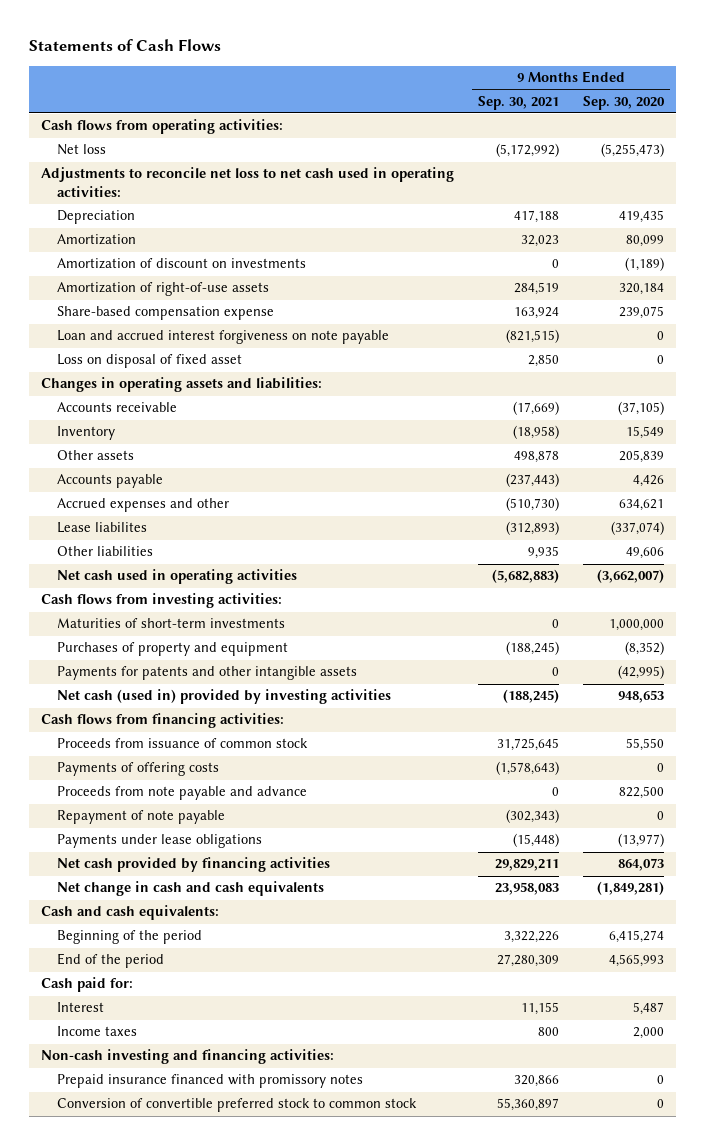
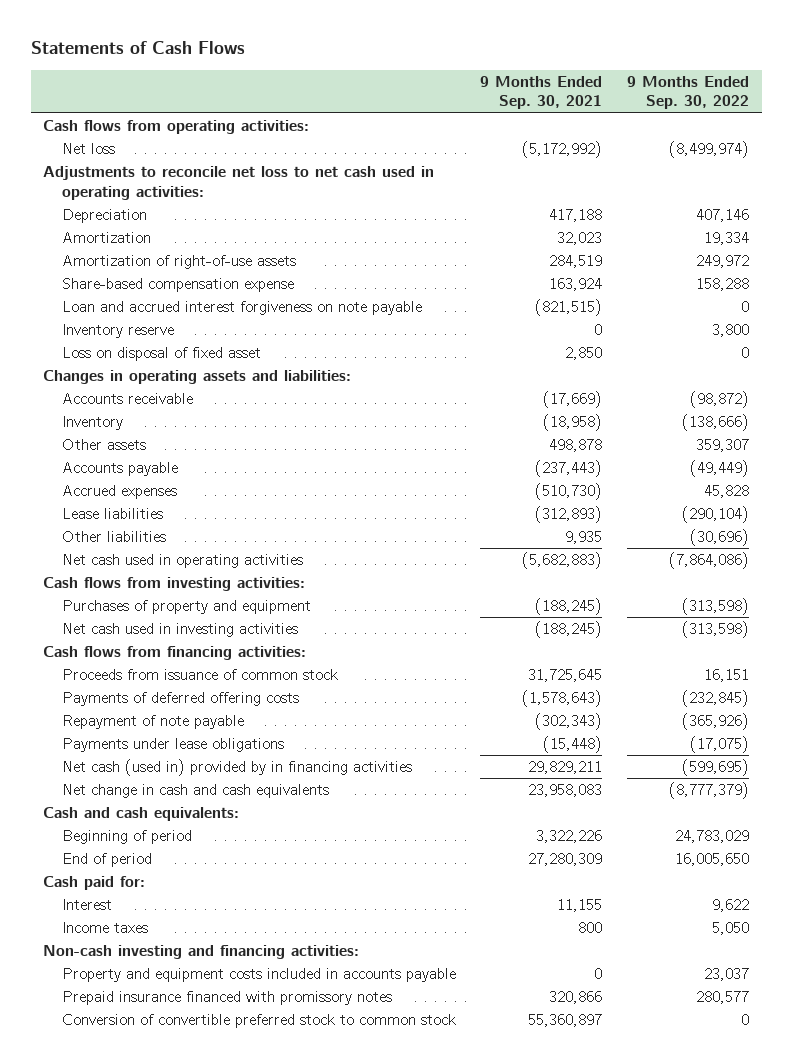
- | 9 Months Ended Sep. 30, 2021 | 9 Months Ended Sep. 30, 2020
+ | 9 Months Ended Sep. 30, 2021 | 9 Months Ended Sep. 30, 2022
- Amortization of discount on investments | 0 | (1,189)
+ Inventory reserve | 0 | 3,800
- Accrued expenses and other | (510,730) | 634,621
- Lease liabilites | (312,893) | (337,074)
+ Accrued expenses | (510,730) | 45,828
+ Lease liabilities | (312,893) | (290,104)
- Maturities of short-term investments | 0 | 1,000,000
- Payments for patents and other intangible assets | 0 | (42,995)
- Net cash (used in) provided by investing activities | (188,245) | 948,653
+ Net cash used in investing activities | (188,245) | (313,598)
- Payments of offering costs | (1,578,643) | 0
- Proceeds from note payable and advance | 0 | 822,500
+ Payments of deferred offering costs | (1,578,643) | (232,845)
- Net cash provided by financing activities | 29,829,211 | 864,073
+ Net cash (used in) provided by in financing activities | 29,829,211 | (599,695)
- Beginning of the period | 3,322,226 | 6,415,274
- End of the period | 27,280,309 | 4,565,993
+ Beginning of period | 3,322,226 | 24,783,029
+ End of period | 27,280,309 | 16,005,650
+ Property and equipment costs included in accounts payable | 0 | 23,037

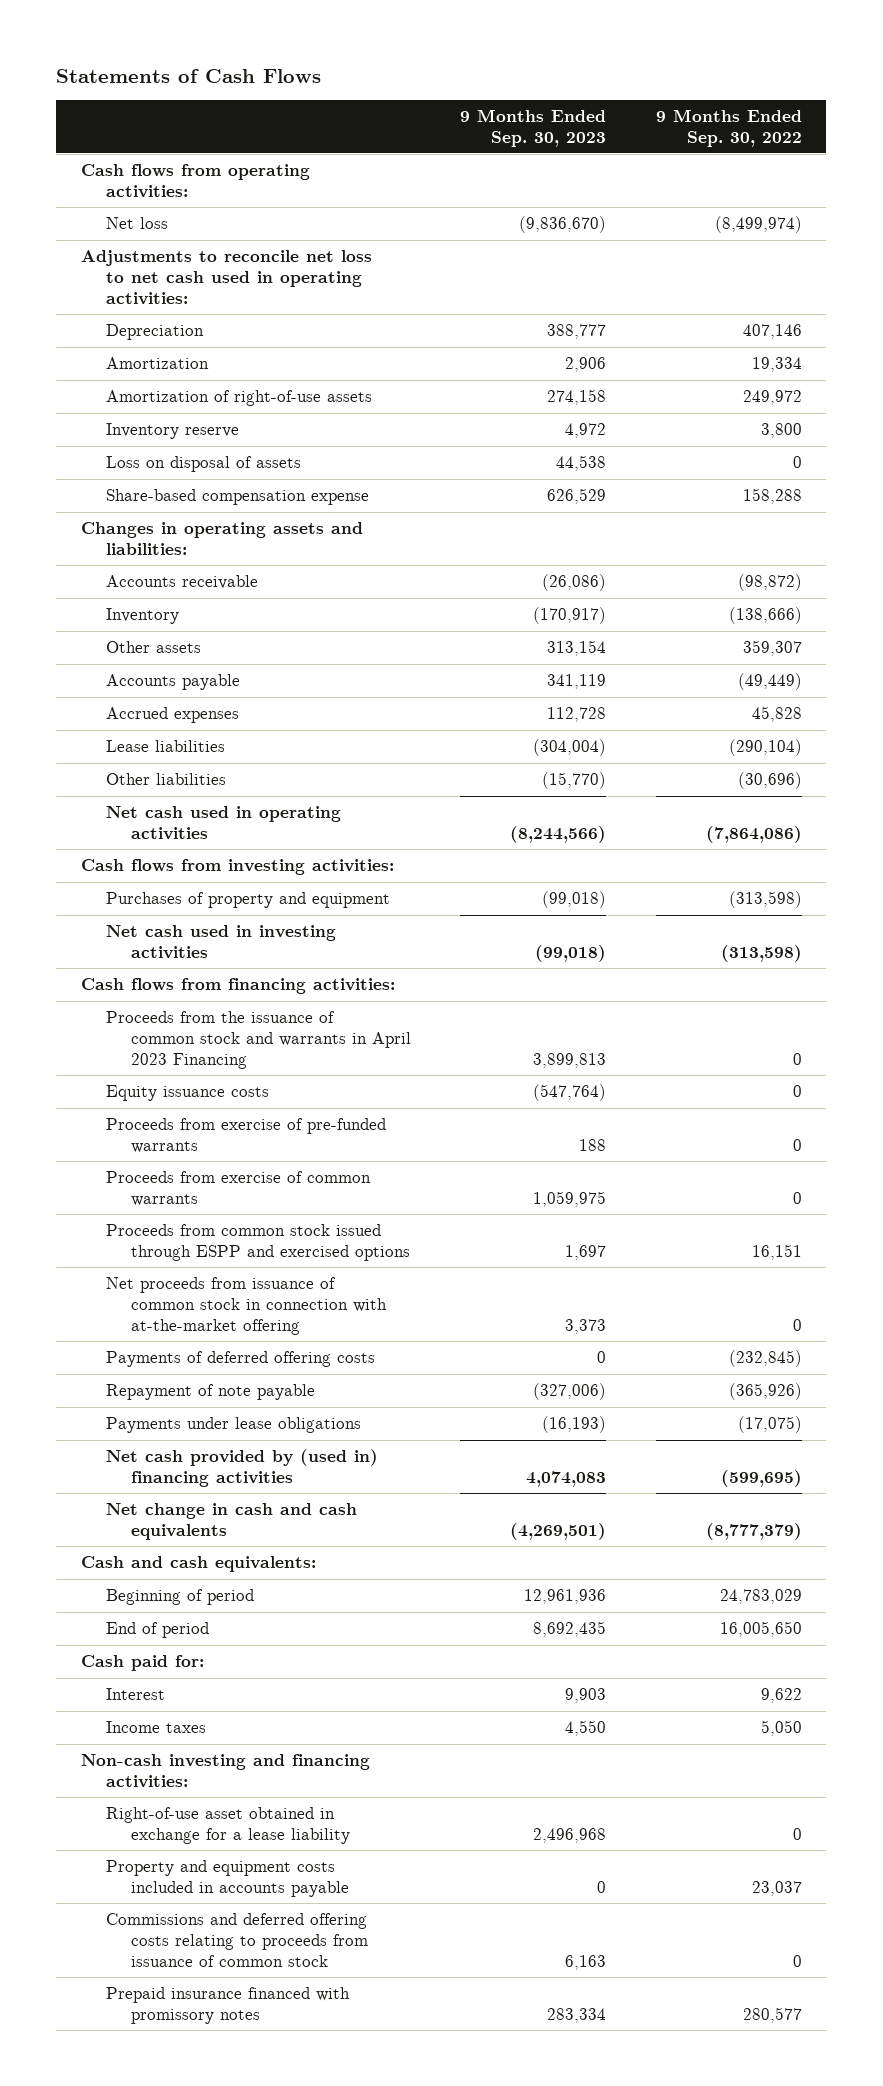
- | 9 Months Ended Sep. 30, 2021 | 9 Months Ended Sep. 30, 2022
+ | 9 Months Ended Sep. 30, 2023 | 9 Months Ended Sep. 30, 2022
- Loan and accrued interest forgiveness on note payable | (821,515) | 0
- Loss on disposal of fixed asset | 2,850 | 0
+ Loss on disposal of assets | 44,538 | 0
moved down: Share-based compensation expense | 626,529 | 158,288
- Proceeds from issuance of common stock | 31,725,645 | 16,151
+ Proceeds from the issuance of common stock and warrants in April 2023 Financing | 3,899,813 | 0
+ Equity issuance costs | (547,764) | 0
+ Proceeds from exercise of pre-funded warrants | 188 | 0
+ Proceeds from exercise of common warrants | 1,059,975 | 0
+ Proceeds from common stock issued through ESPP and exercised options | 1,697 | 16,151
+ Net proceeds from issuance of common stock in connection with at-the-market offering | 3,373 | 0
- Net cash (used in) provided by in financing activities | 29,829,211 | (599,695)
+ Net cash provided by (used in) financing activities | 4,074,083 | (599,695)
+ Right-of-use asset obtained in exchange for a lease liability | 2,496,968 | 0
+ Commissions and deferred offering costs relating to proceeds from issuance of common stock | 6,163 | 0
- Conversion of convertible preferred stock to common stock | 55,360,897 | 0

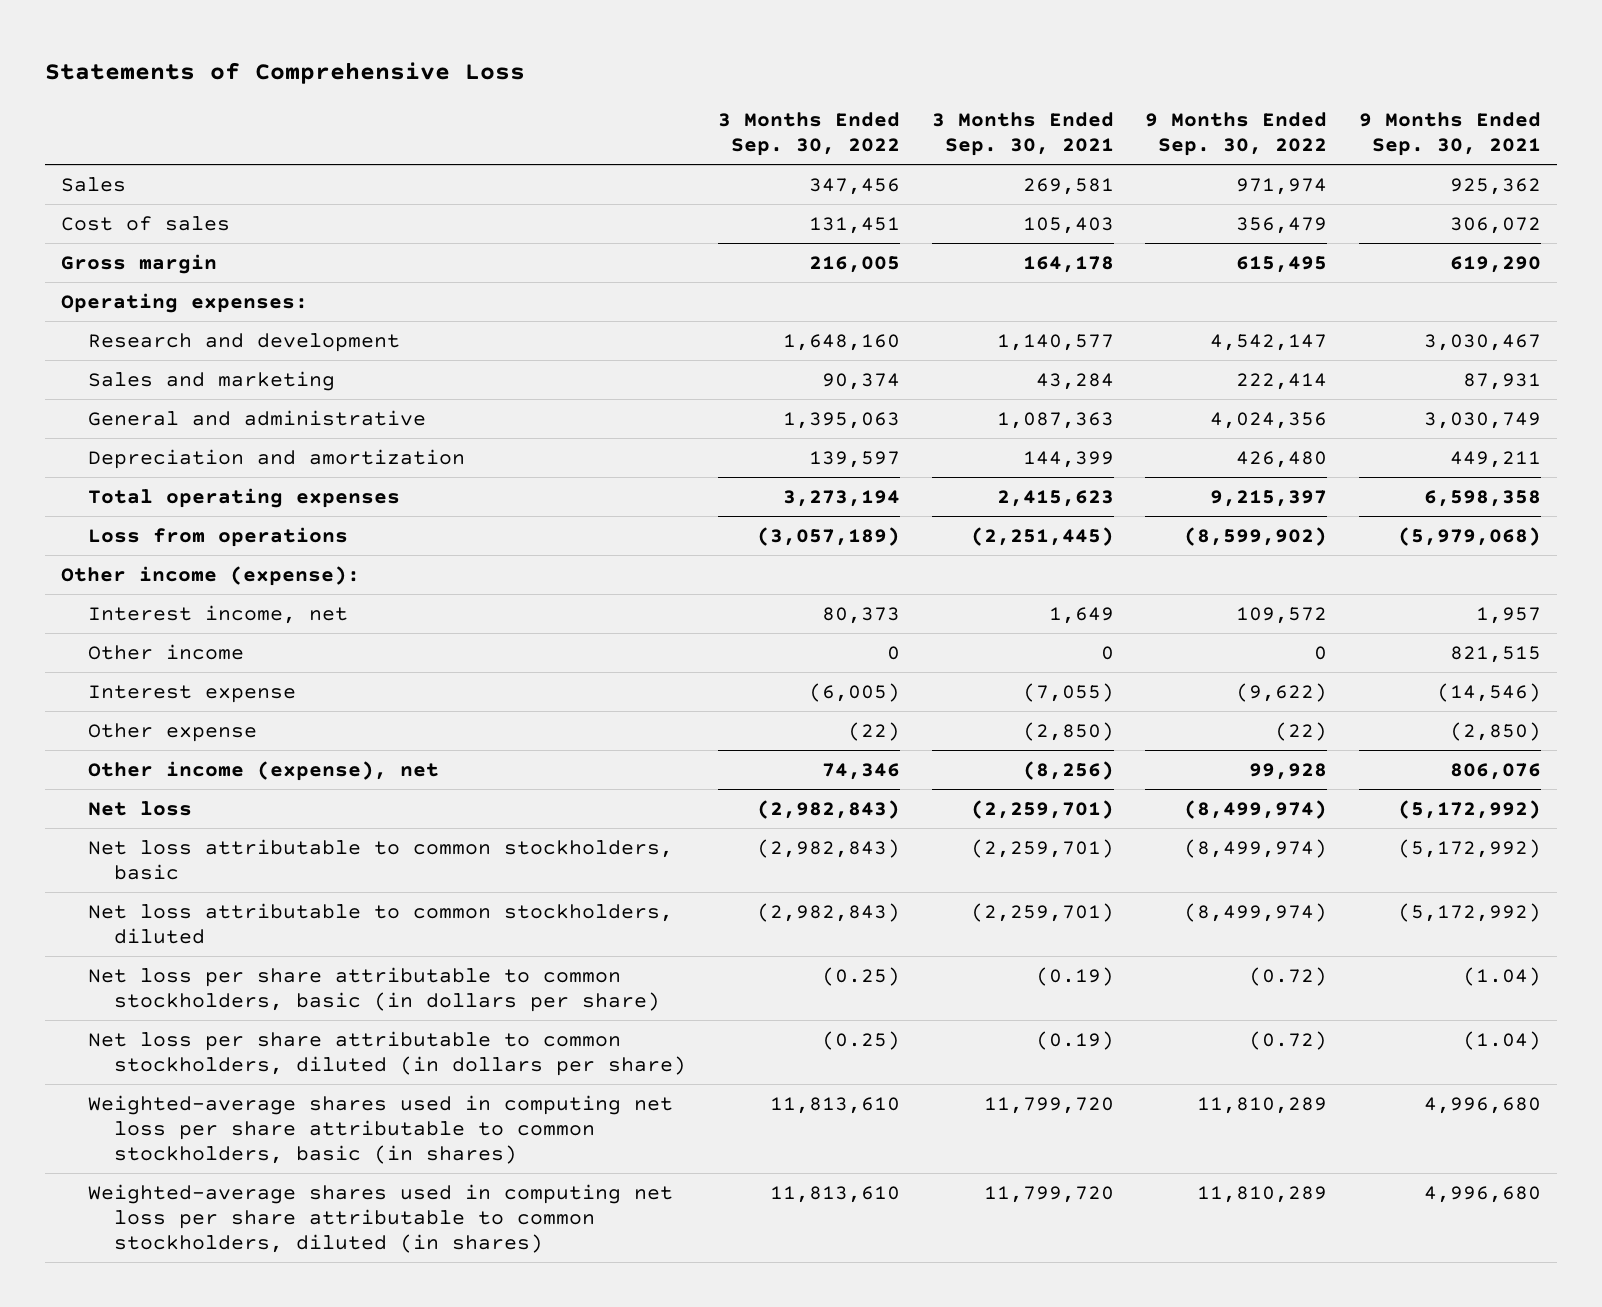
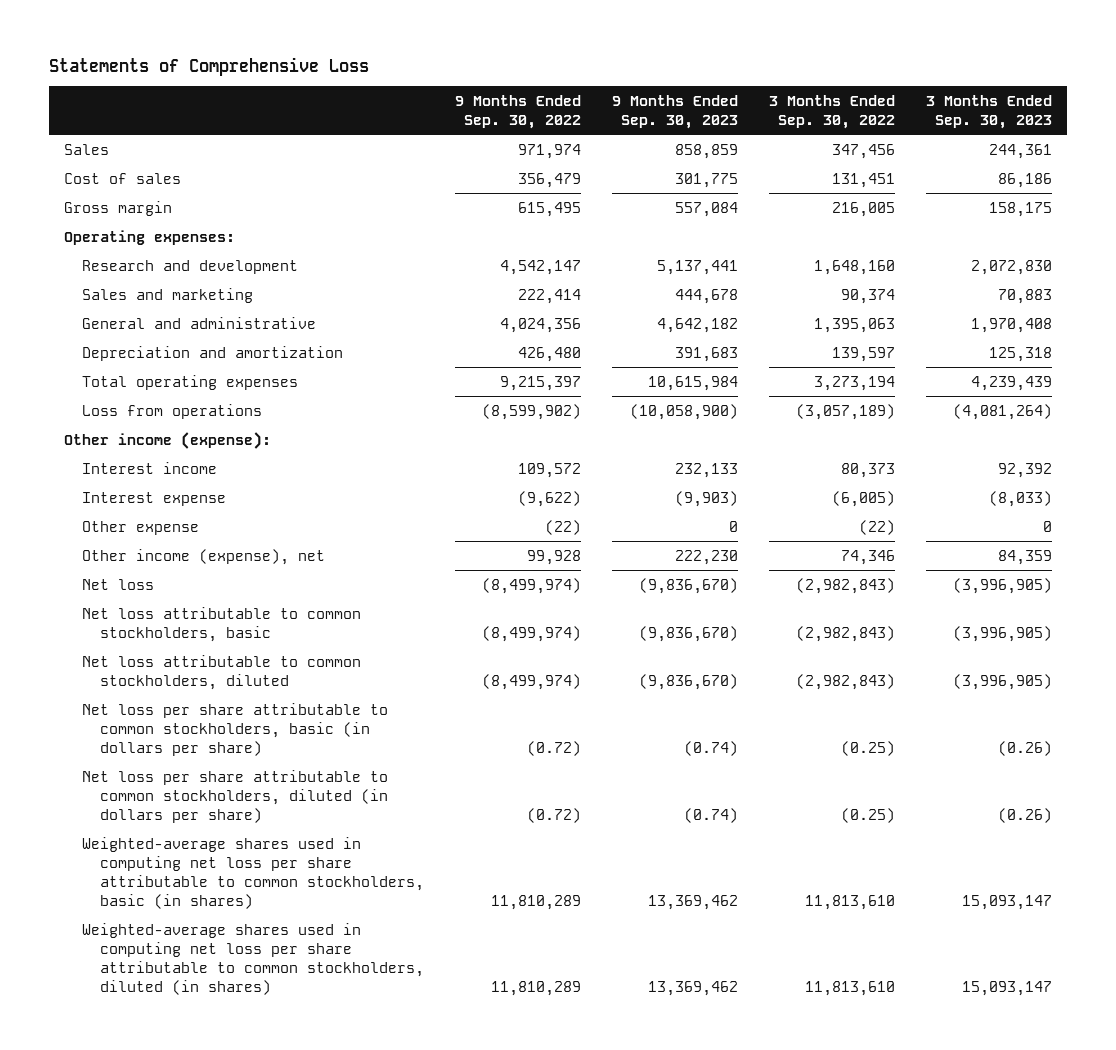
- | 3 Months Ended Sep. 30, 2022 | 3 Months Ended Sep. 30, 2021 | 9 Months Ended Sep. 30, 2022 | 9 Months Ended Sep. 30, 2021
+ | 9 Months Ended Sep. 30, 2022 | 9 Months Ended Sep. 30, 2023 | 3 Months Ended Sep. 30, 2022 | 3 Months Ended Sep. 30, 2023
- Interest income, net | 80,373 | 1,649 | 109,572 | 1,957
- Other income | 0 | 0 | 0 | 821,515
+ Interest income | 109,572 | 232,133 | 80,373 | 92,392

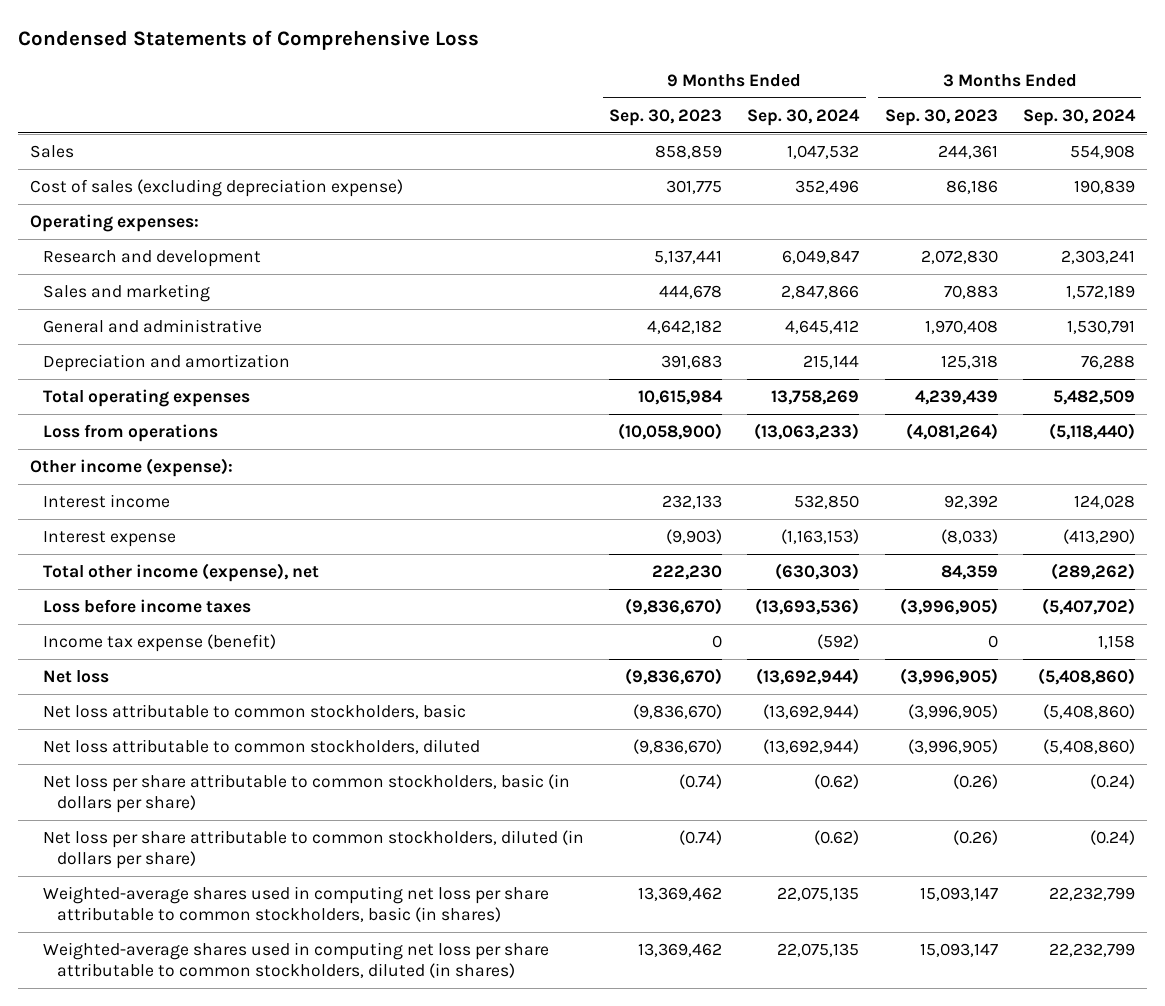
- Statements of Comprehensive Loss
+ Condensed Statements of Comprehensive Loss
- | 9 Months Ended Sep. 30, 2022 | 9 Months Ended Sep. 30, 2023 | 3 Months Ended Sep. 30, 2022 | 3 Months Ended Sep. 30, 2023
+ | 9 Months Ended Sep. 30, 2023 | 9 Months Ended Sep. 30, 2024 | 3 Months Ended Sep. 30, 2023 | 3 Months Ended Sep. 30, 2024
- Cost of sales | 356,479 | 301,775 | 131,451 | 86,186
- Gross margin | 615,495 | 557,084 | 216,005 | 158,175
+ Cost of sales (excluding depreciation expense) | 301,775 | 352,496 | 86,186 | 190,839
- Other expense | (22) | 0 | (22) | 0
- Other income (expense), net | 99,928 | 222,230 | 74,346 | 84,359
+ Total other income (expense), net | 222,230 | (630,303) | 84,359 | (289,262)
+ Loss before income taxes | (9,836,670) | (13,693,536) | (3,996,905) | (5,407,702)
+ Income tax expense (benefit) | 0 | (592) | 0 | 1,158

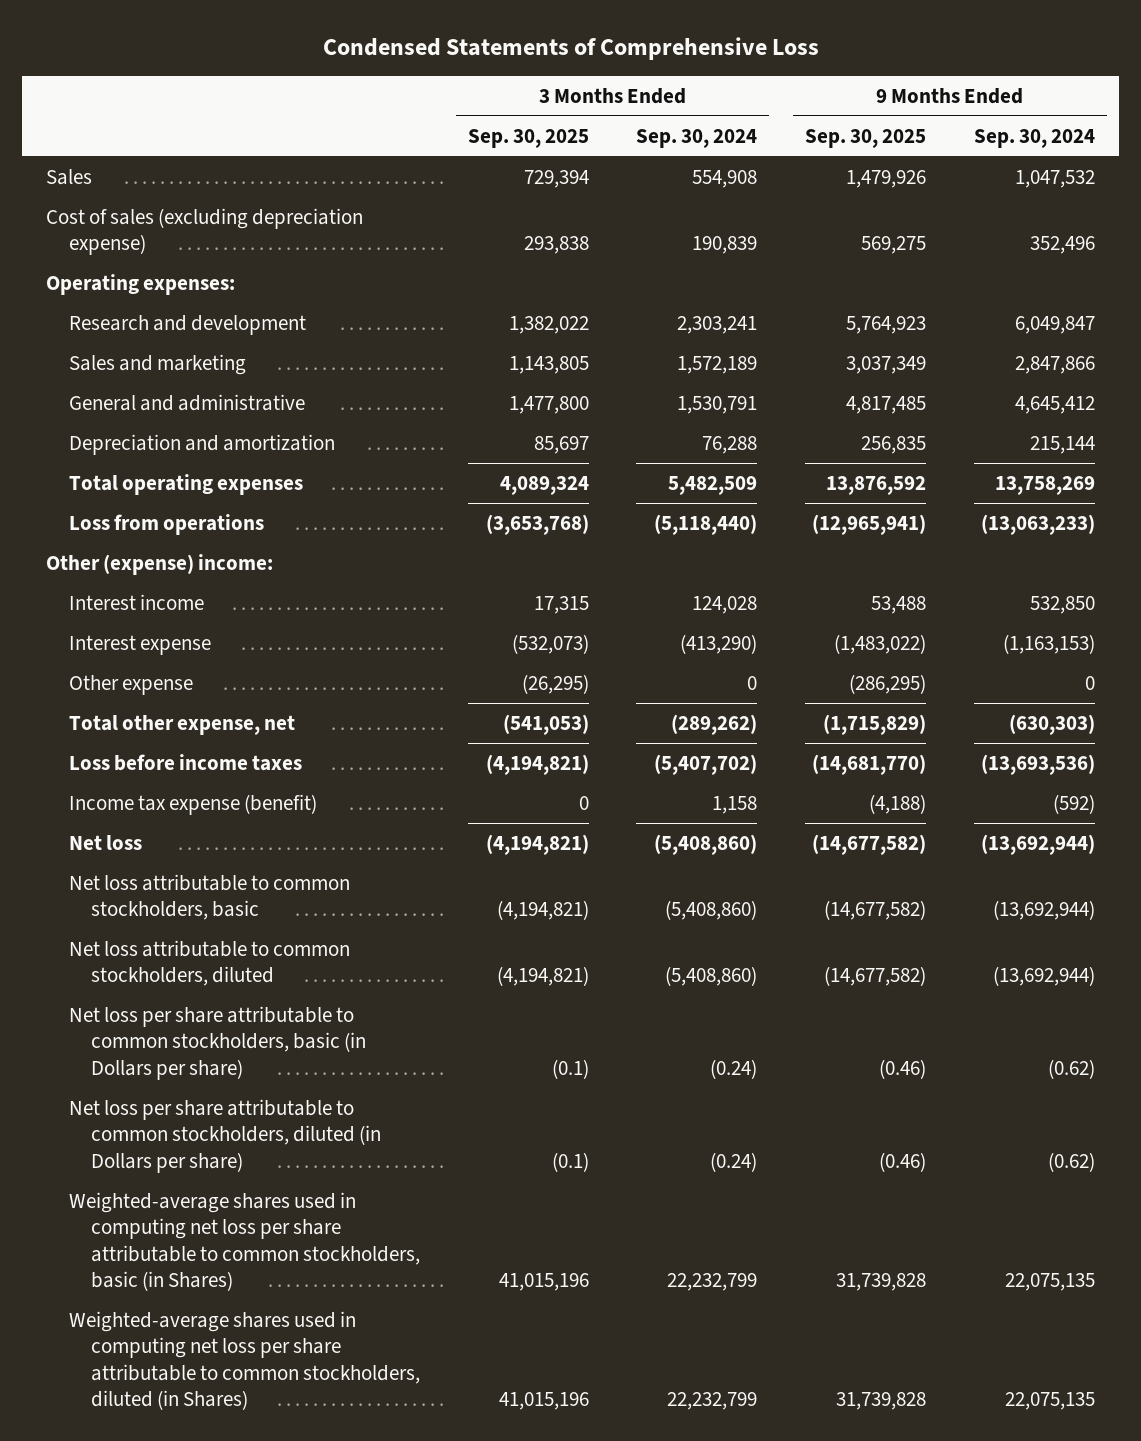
- | 9 Months Ended Sep. 30, 2023 | 9 Months Ended Sep. 30, 2024 | 3 Months Ended Sep. 30, 2023 | 3 Months Ended Sep. 30, 2024
+ | 3 Months Ended Sep. 30, 2025 | 3 Months Ended Sep. 30, 2024 | 9 Months Ended Sep. 30, 2025 | 9 Months Ended Sep. 30, 2024
- Other income (expense):
+ Other (expense) income:
- Total other income (expense), net | 222,230 | (630,303) | 84,359 | (289,262)
+ Other expense | (26,295) | 0 | (286,295) | 0
+ Total other expense, net | (541,053) | (289,262) | (1,715,829) | (630,303)
- Net loss per share attributable to common stockholders, basic (in dollars per share) | (0.74) | (0.62) | (0.26) | (0.24)
- Net loss per share attributable to common stockholders, diluted (in dollars per share) | (0.74) | (0.62) | (0.26) | (0.24)
- Weighted-average shares used in computing net loss per share attributable to common stockholders, basic (in shares) | 13,369,462 | 22,075,135 | 15,093,147 | 22,232,799
- Weighted-average shares used in computing net loss per share attributable to common stockholders, diluted (in shares) | 13,369,462 | 22,075,135 | 15,093,147 | 22,232,799
+ Net loss per share attributable to common stockholders, basic (in Dollars per share) | (0.1) | (0.24) | (0.46) | (0.62)
+ Net loss per share attributable to common stockholders, diluted (in Dollars per share) | (0.1) | (0.24) | (0.46) | (0.62)
+ Weighted-average shares used in computing net loss per share attributable to common stockholders, basic (in Shares) | 41,015,196 | 22,232,799 | 31,739,828 | 22,075,135
+ Weighted-average shares used in computing net loss per share attributable to common stockholders, diluted (in Shares) | 41,015,196 | 22,232,799 | 31,739,828 | 22,075,135

